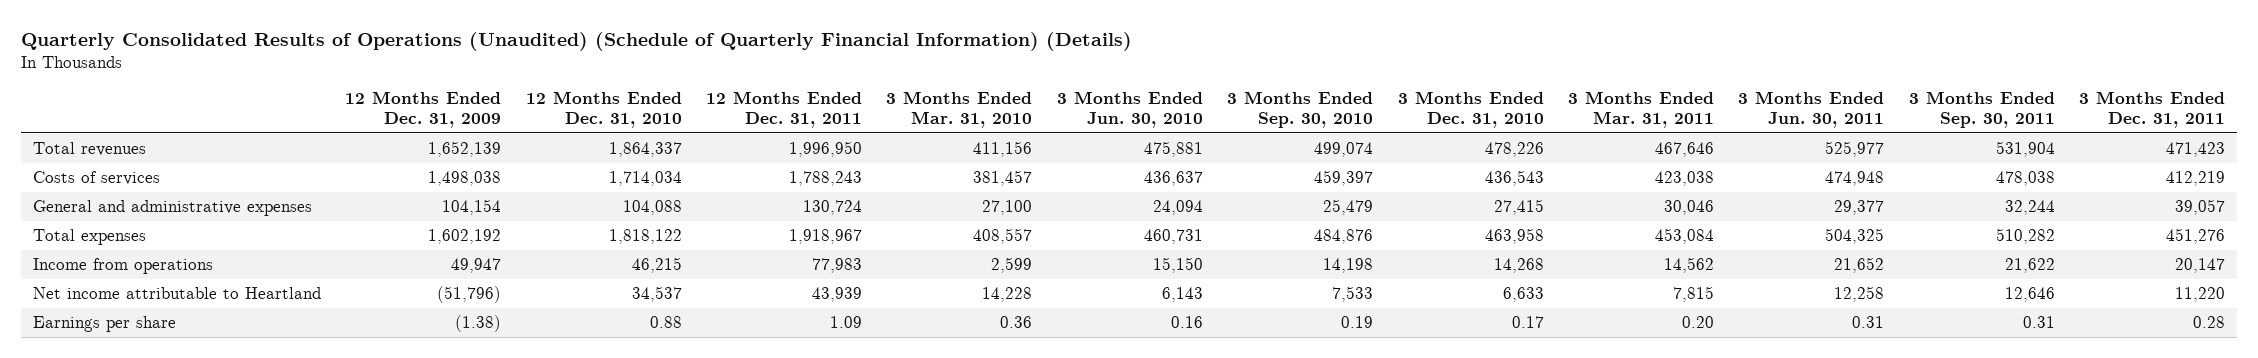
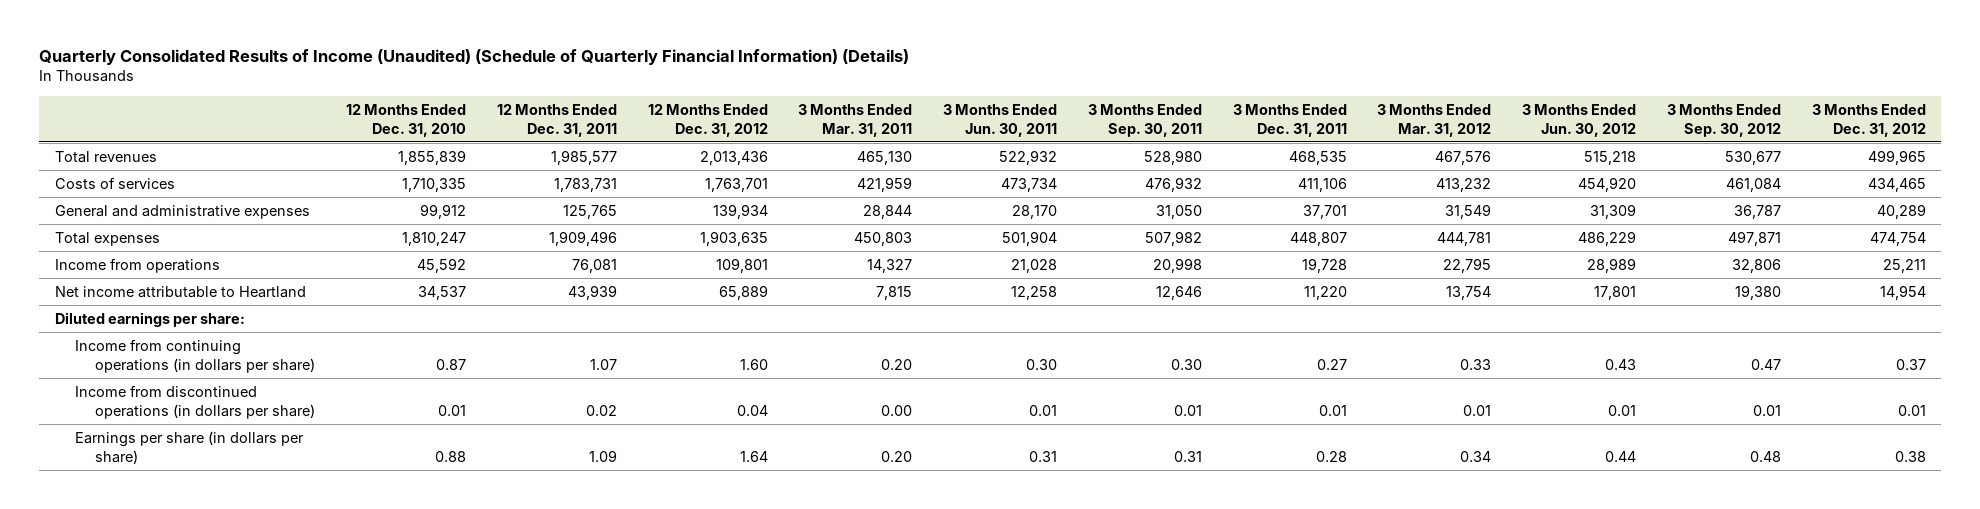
- Quarterly Consolidated Results of Operations (Unaudited) (Schedule of Quarterly Financial Information) (Details)
+ Quarterly Consolidated Results of Income (Unaudited) (Schedule of Quarterly Financial Information) (Details)
- | 12 Months Ended Dec. 31, 2009 | 12 Months Ended Dec. 31, 2010 | 12 Months Ended Dec. 31, 2011 | 3 Months Ended Mar. 31, 2010 | 3 Months Ended Jun. 30, 2010 | 3 Months Ended Sep. 30, 2010 | 3 Months Ended Dec. 31, 2010 | 3 Months Ended Mar. 31, 2011 | 3 Months Ended Jun. 30, 2011 | 3 Months Ended Sep. 30, 2011 | 3 Months Ended Dec. 31, 2011
+ | 12 Months Ended Dec. 31, 2010 | 12 Months Ended Dec. 31, 2011 | 12 Months Ended Dec. 31, 2012 | 3 Months Ended Mar. 31, 2011 | 3 Months Ended Jun. 30, 2011 | 3 Months Ended Sep. 30, 2011 | 3 Months Ended Dec. 31, 2011 | 3 Months Ended Mar. 31, 2012 | 3 Months Ended Jun. 30, 2012 | 3 Months Ended Sep. 30, 2012 | 3 Months Ended Dec. 31, 2012
- Total revenues | 1,652,139 | 1,864,337 | 1,996,950 | 411,156 | 475,881 | 499,074 | 478,226 | 467,646 | 525,977 | 531,904 | 471,423
- Costs of services | 1,498,038 | 1,714,034 | 1,788,243 | 381,457 | 436,637 | 459,397 | 436,543 | 423,038 | 474,948 | 478,038 | 412,219
- General and administrative expenses | 104,154 | 104,088 | 130,724 | 27,100 | 24,094 | 25,479 | 27,415 | 30,046 | 29,377 | 32,244 | 39,057
- Total expenses | 1,602,192 | 1,818,122 | 1,918,967 | 408,557 | 460,731 | 484,876 | 463,958 | 453,084 | 504,325 | 510,282 | 451,276
- Income from operations | 49,947 | 46,215 | 77,983 | 2,599 | 15,150 | 14,198 | 14,268 | 14,562 | 21,652 | 21,622 | 20,147
+ Total revenues | 1,855,839 | 1,985,577 | 2,013,436 | 465,130 | 522,932 | 528,980 | 468,535 | 467,576 | 515,218 | 530,677 | 499,965
+ Costs of services | 1,710,335 | 1,783,731 | 1,763,701 | 421,959 | 473,734 | 476,932 | 411,106 | 413,232 | 454,920 | 461,084 | 434,465
+ General and administrative expenses | 99,912 | 125,765 | 139,934 | 28,844 | 28,170 | 31,050 | 37,701 | 31,549 | 31,309 | 36,787 | 40,289
+ Total expenses | 1,810,247 | 1,909,496 | 1,903,635 | 450,803 | 501,904 | 507,982 | 448,807 | 444,781 | 486,229 | 497,871 | 474,754
+ Income from operations | 45,592 | 76,081 | 109,801 | 14,327 | 21,028 | 20,998 | 19,728 | 22,795 | 28,989 | 32,806 | 25,211
- Earnings per share | (1.38) | 0.88 | 1.09 | 0.36 | 0.16 | 0.19 | 0.17 | 0.20 | 0.31 | 0.31 | 0.28
+ Diluted earnings per share:
+ Income from continuing operations (in dollars per share) | 0.87 | 1.07 | 1.60 | 0.20 | 0.30 | 0.30 | 0.27 | 0.33 | 0.43 | 0.47 | 0.37
+ Income from discontinued operations (in dollars per share) | 0.01 | 0.02 | 0.04 | 0.00 | 0.01 | 0.01 | 0.01 | 0.01 | 0.01 | 0.01 | 0.01
+ Earnings per share (in dollars per share) | 0.88 | 1.09 | 1.64 | 0.20 | 0.31 | 0.31 | 0.28 | 0.34 | 0.44 | 0.48 | 0.38

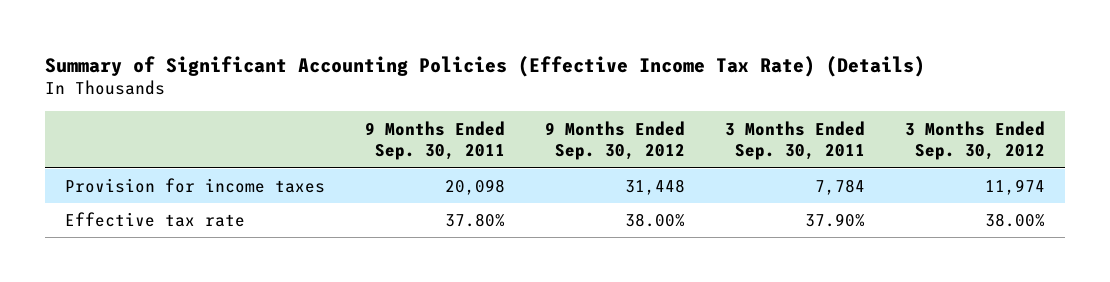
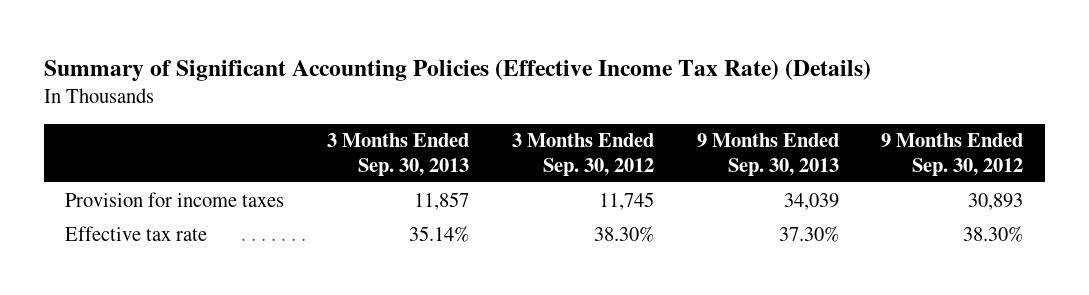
- | 9 Months Ended Sep. 30, 2011 | 9 Months Ended Sep. 30, 2012 | 3 Months Ended Sep. 30, 2011 | 3 Months Ended Sep. 30, 2012
+ | 3 Months Ended Sep. 30, 2013 | 3 Months Ended Sep. 30, 2012 | 9 Months Ended Sep. 30, 2013 | 9 Months Ended Sep. 30, 2012
- Provision for income taxes | 20,098 | 31,448 | 7,784 | 11,974
- Effective tax rate | 37.80% | 38.00% | 37.90% | 38.00%
+ Provision for income taxes | 11,857 | 11,745 | 34,039 | 30,893
+ Effective tax rate | 35.14% | 38.30% | 37.30% | 38.30%

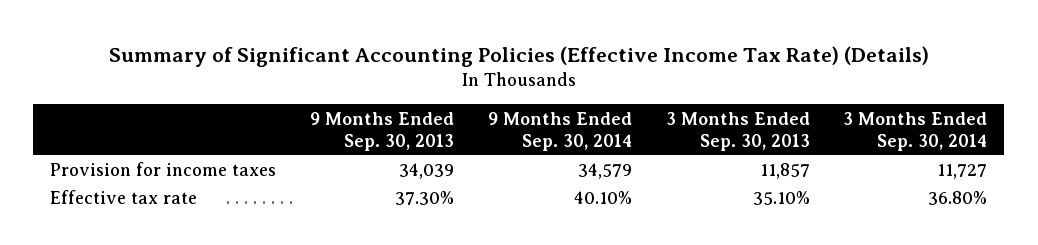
- | 3 Months Ended Sep. 30, 2013 | 3 Months Ended Sep. 30, 2012 | 9 Months Ended Sep. 30, 2013 | 9 Months Ended Sep. 30, 2012
+ | 9 Months Ended Sep. 30, 2013 | 9 Months Ended Sep. 30, 2014 | 3 Months Ended Sep. 30, 2013 | 3 Months Ended Sep. 30, 2014
- Effective tax rate | 35.14% | 38.30% | 37.30% | 38.30%
+ Effective tax rate | 37.30% | 40.10% | 35.10% | 36.80%

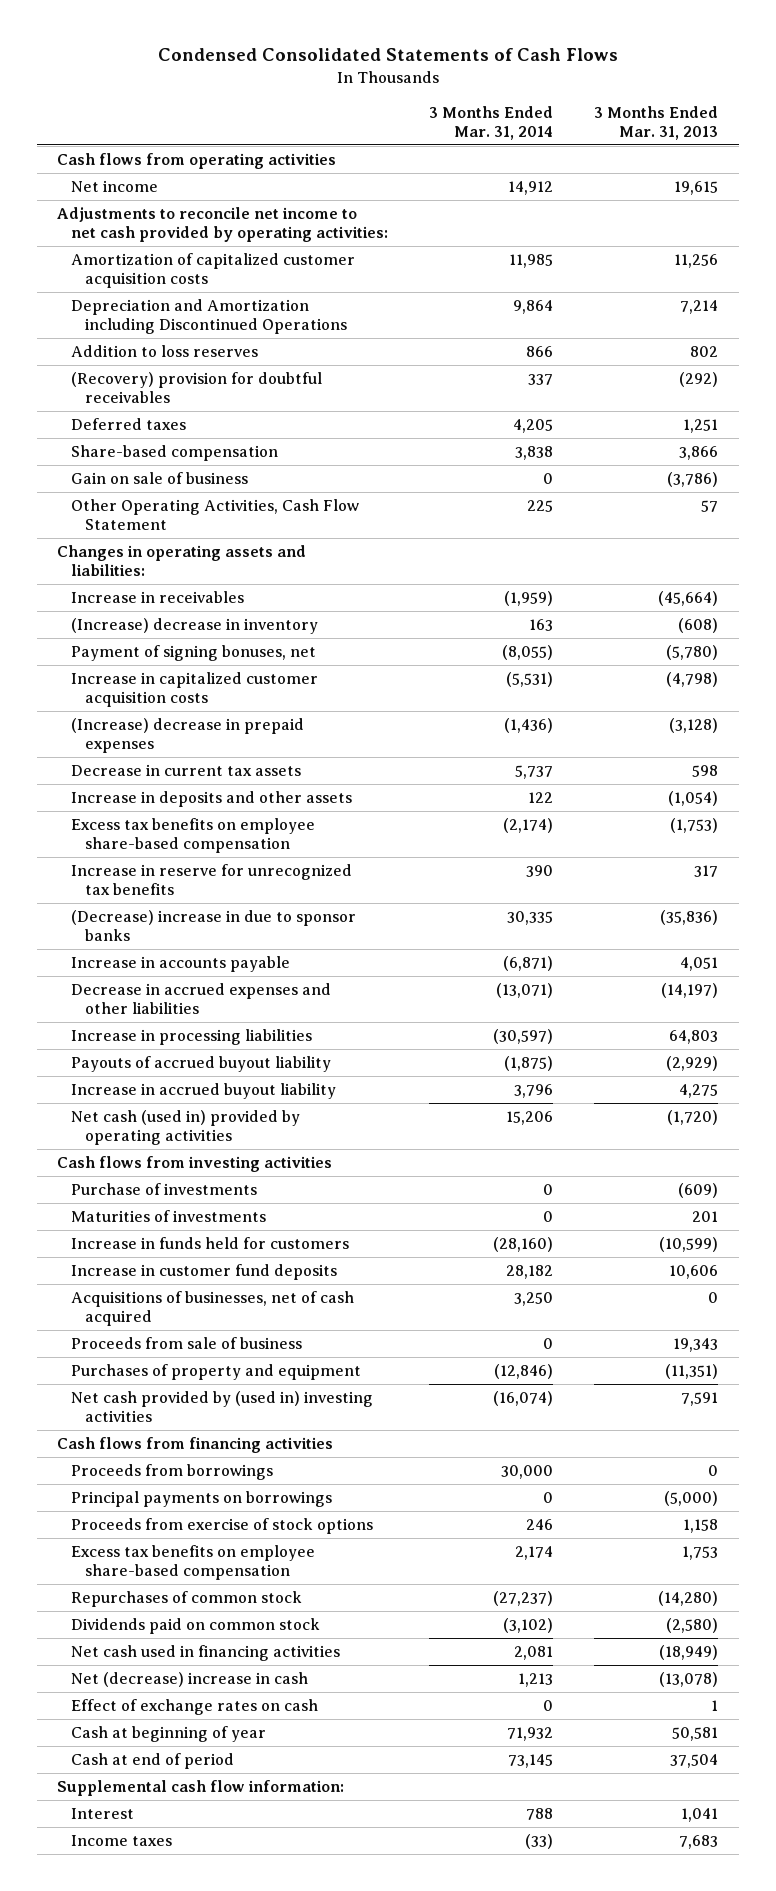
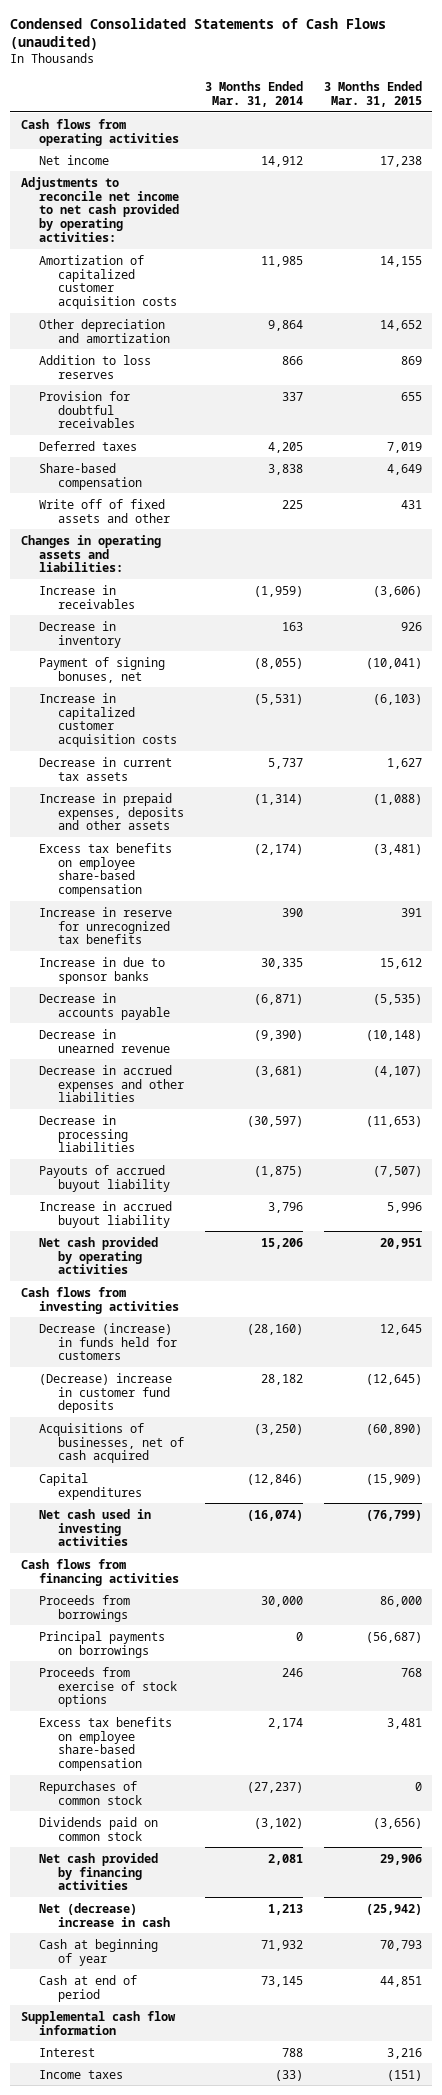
- Condensed Consolidated Statements of Cash Flows
+ Condensed Consolidated Statements of Cash Flows (unaudited)
- | 3 Months Ended Mar. 31, 2014 | 3 Months Ended Mar. 31, 2013
+ | 3 Months Ended Mar. 31, 2014 | 3 Months Ended Mar. 31, 2015
- Depreciation and Amortization including Discontinued Operations | 9,864 | 7,214
+ Other depreciation and amortization | 9,864 | 14,652
- (Recovery) provision for doubtful receivables | 337 | (292)
+ Provision for doubtful receivables | 337 | 655
- Gain on sale of business | 0 | (3,786)
- Other Operating Activities, Cash Flow Statement | 225 | 57
+ Write off of fixed assets and other | 225 | 431
- (Increase) decrease in inventory | 163 | (608)
+ Decrease in inventory | 163 | 926
- (Increase) decrease in prepaid expenses | (1,436) | (3,128)
- Increase in deposits and other assets | 122 | (1,054)
+ Increase in prepaid expenses, deposits and other assets | (1,314) | (1,088)
- (Decrease) increase in due to sponsor banks | 30,335 | (35,836)
- Increase in accounts payable | (6,871) | 4,051
- Decrease in accrued expenses and other liabilities | (13,071) | (14,197)
- Increase in processing liabilities | (30,597) | 64,803
+ Increase in due to sponsor banks | 30,335 | 15,612
+ Decrease in accounts payable | (6,871) | (5,535)
+ Decrease in unearned revenue | (9,390) | (10,148)
+ Decrease in accrued expenses and other liabilities | (3,681) | (4,107)
+ Decrease in processing liabilities | (30,597) | (11,653)
- Net cash (used in) provided by operating activities | 15,206 | (1,720)
+ Net cash provided by operating activities | 15,206 | 20,951
- Purchase of investments | 0 | (609)
- Maturities of investments | 0 | 201
- Increase in funds held for customers | (28,160) | (10,599)
- Increase in customer fund deposits | 28,182 | 10,606
- Acquisitions of businesses, net of cash acquired | 3,250 | 0
- Proceeds from sale of business | 0 | 19,343
- Purchases of property and equipment | (12,846) | (11,351)
- Net cash provided by (used in) investing activities | (16,074) | 7,591
+ Decrease (increase) in funds held for customers | (28,160) | 12,645
+ (Decrease) increase in customer fund deposits | 28,182 | (12,645)
+ Acquisitions of businesses, net of cash acquired | (3,250) | (60,890)
+ Capital expenditures | (12,846) | (15,909)
+ Net cash used in investing activities | (16,074) | (76,799)
- Net cash used in financing activities | 2,081 | (18,949)
+ Net cash provided by financing activities | 2,081 | 29,906
- Effect of exchange rates on cash | 0 | 1
- Supplemental cash flow information:
+ Supplemental cash flow information

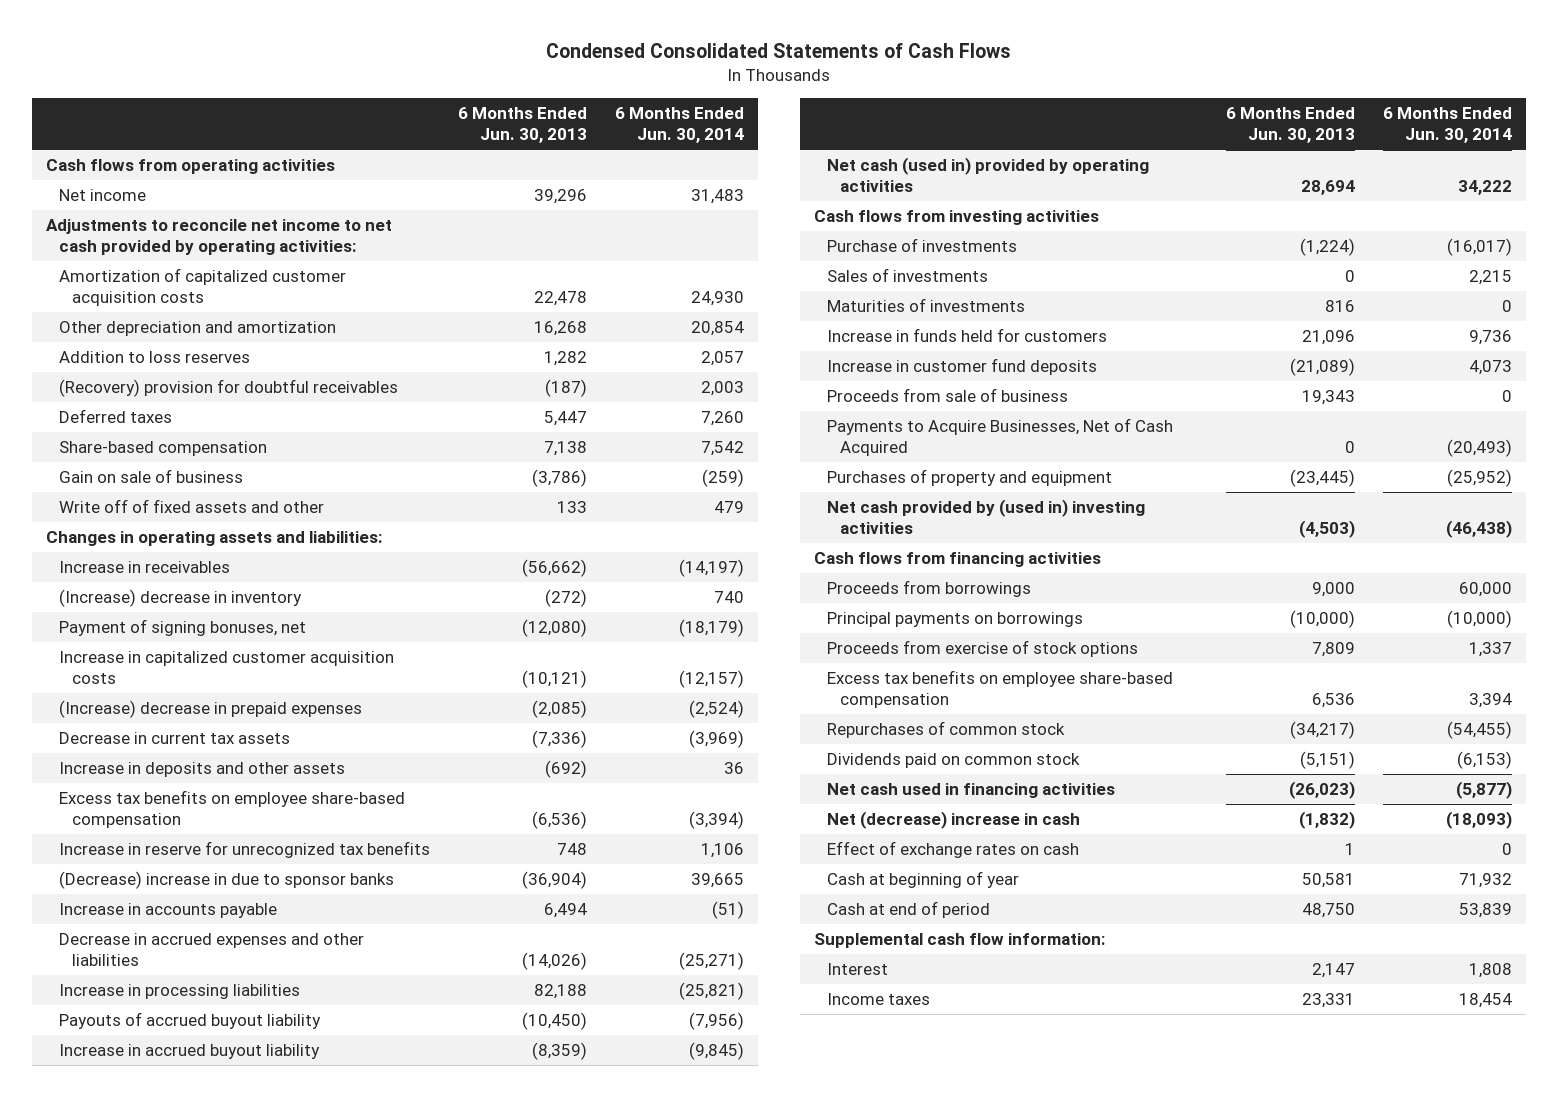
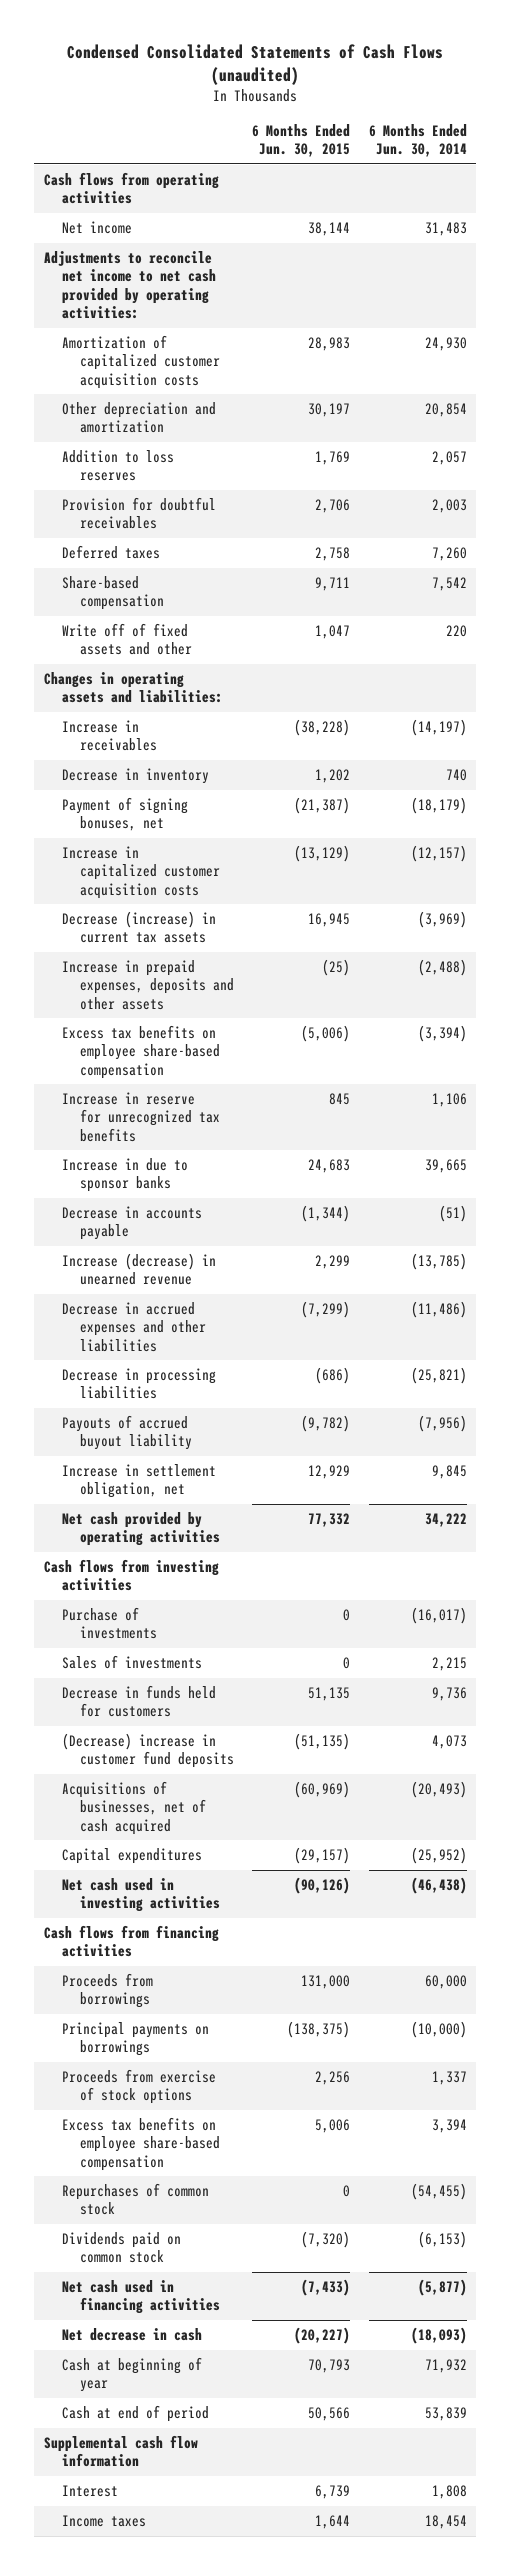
- Condensed Consolidated Statements of Cash Flows
+ Condensed Consolidated Statements of Cash Flows (unaudited)
- | 6 Months Ended Jun. 30, 2013 | 6 Months Ended Jun. 30, 2014
+ | 6 Months Ended Jun. 30, 2015 | 6 Months Ended Jun. 30, 2014
- (Recovery) provision for doubtful receivables | (187) | 2,003
+ Provision for doubtful receivables | 2,706 | 2,003
- Gain on sale of business | (3,786) | (259)
- Write off of fixed assets and other | 133 | 479
+ Write off of fixed assets and other | 1,047 | 220
- (Increase) decrease in inventory | (272) | 740
+ Decrease in inventory | 1,202 | 740
- (Increase) decrease in prepaid expenses | (2,085) | (2,524)
- Decrease in current tax assets | (7,336) | (3,969)
- Increase in deposits and other assets | (692) | 36
+ Decrease (increase) in current tax assets | 16,945 | (3,969)
+ Increase in prepaid expenses, deposits and other assets | (25) | (2,488)
- (Decrease) increase in due to sponsor banks | (36,904) | 39,665
- Increase in accounts payable | 6,494 | (51)
- Decrease in accrued expenses and other liabilities | (14,026) | (25,271)
- Increase in processing liabilities | 82,188 | (25,821)
+ Increase in due to sponsor banks | 24,683 | 39,665
+ Decrease in accounts payable | (1,344) | (51)
+ Increase (decrease) in unearned revenue | 2,299 | (13,785)
+ Decrease in accrued expenses and other liabilities | (7,299) | (11,486)
+ Decrease in processing liabilities | (686) | (25,821)
- Increase in accrued buyout liability | (8,359) | (9,845)
- Net cash (used in) provided by operating activities | 28,694 | 34,222
+ Increase in settlement obligation, net | 12,929 | 9,845
+ Net cash provided by operating activities | 77,332 | 34,222
- Maturities of investments | 816 | 0
- Increase in funds held for customers | 21,096 | 9,736
- Increase in customer fund deposits | (21,089) | 4,073
- Proceeds from sale of business | 19,343 | 0
- Payments to Acquire Businesses, Net of Cash Acquired | 0 | (20,493)
- Purchases of property and equipment | (23,445) | (25,952)
- Net cash provided by (used in) investing activities | (4,503) | (46,438)
+ Decrease in funds held for customers | 51,135 | 9,736
+ (Decrease) increase in customer fund deposits | (51,135) | 4,073
+ Acquisitions of businesses, net of cash acquired | (60,969) | (20,493)
+ Capital expenditures | (29,157) | (25,952)
+ Net cash used in investing activities | (90,126) | (46,438)
- Net (decrease) increase in cash | (1,832) | (18,093)
- Effect of exchange rates on cash | 1 | 0
+ Net decrease in cash | (20,227) | (18,093)
- Supplemental cash flow information:
+ Supplemental cash flow information

